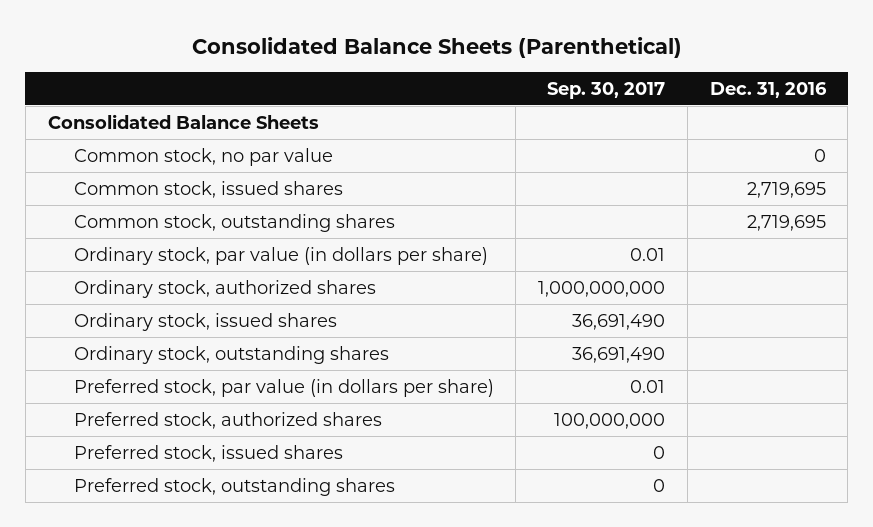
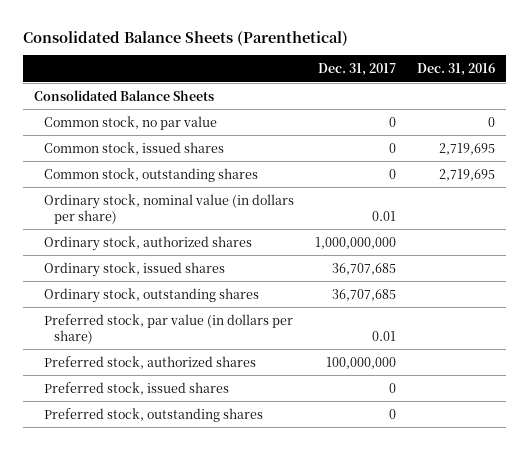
- | Sep. 30, 2017 | Dec. 31, 2016
+ | Dec. 31, 2017 | Dec. 31, 2016
- Ordinary stock, par value (in dollars per share) | 0.01 |
+ Ordinary stock, nominal value (in dollars per share) | 0.01 |

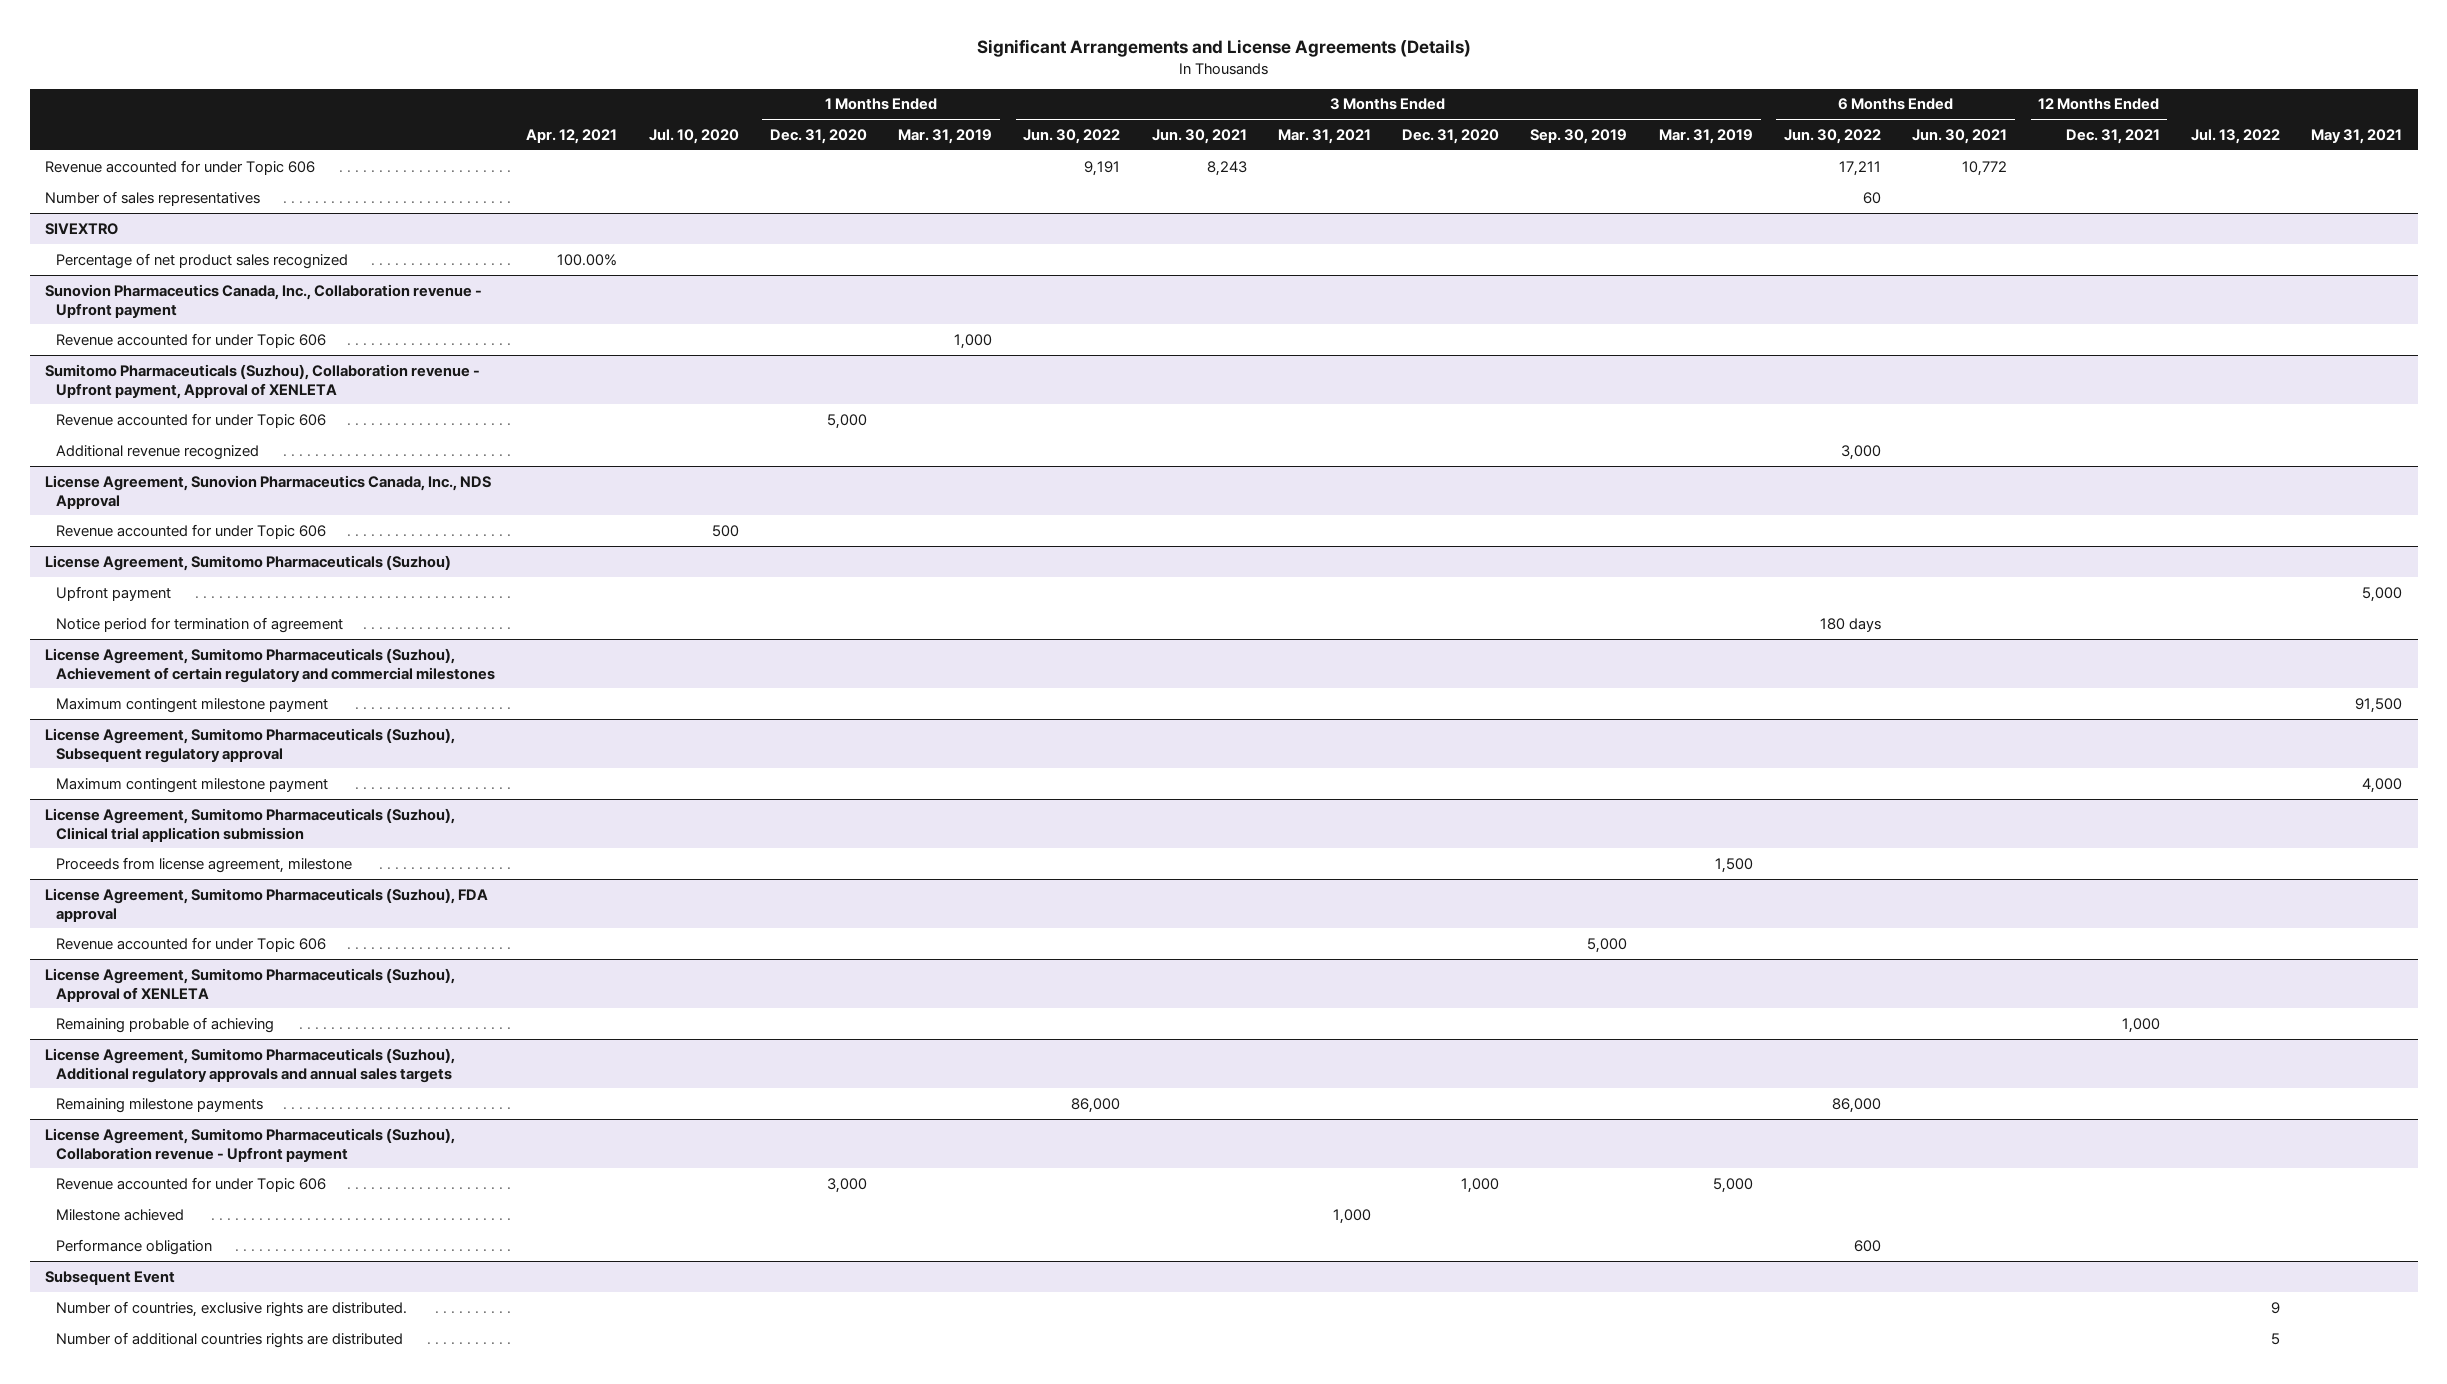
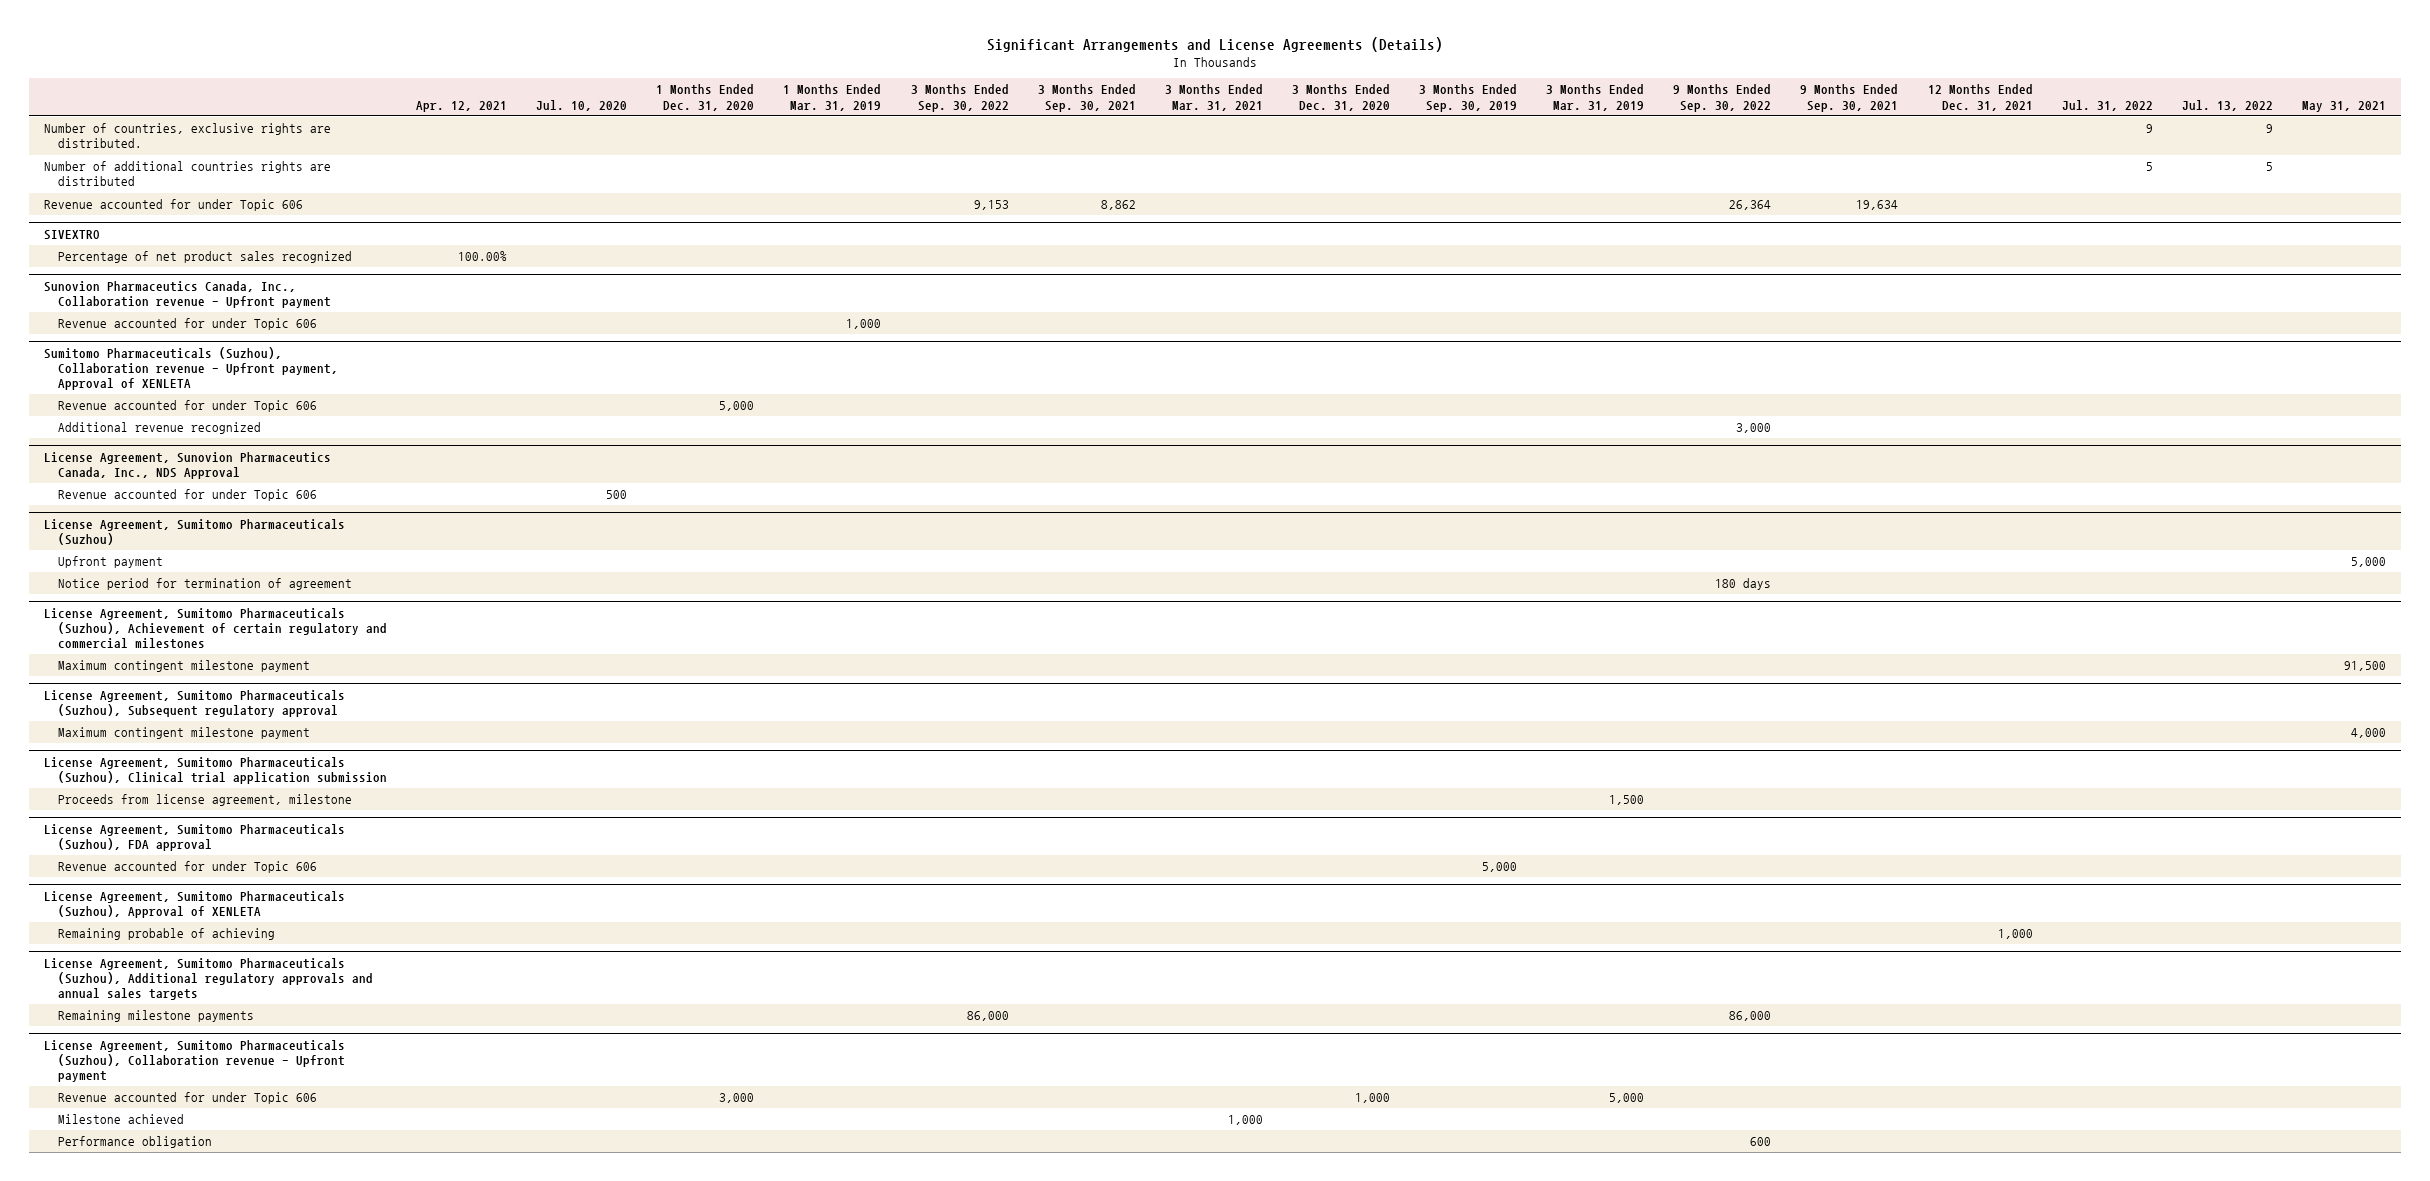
- | Apr. 12, 2021 | Jul. 10, 2020 | 1 Months Ended Dec. 31, 2020 | 1 Months Ended Mar. 31, 2019 | 3 Months Ended Jun. 30, 2022 | 3 Months Ended Jun. 30, 2021 | 3 Months Ended Mar. 31, 2021 | 3 Months Ended Dec. 31, 2020 | 3 Months Ended Sep. 30, 2019 | 3 Months Ended Mar. 31, 2019 | 6 Months Ended Jun. 30, 2022 | 6 Months Ended Jun. 30, 2021 | 12 Months Ended Dec. 31, 2021 | Jul. 13, 2022 | May 31, 2021
+ | Apr. 12, 2021 | Jul. 10, 2020 | 1 Months Ended Dec. 31, 2020 | 1 Months Ended Mar. 31, 2019 | 3 Months Ended Sep. 30, 2022 | 3 Months Ended Sep. 30, 2021 | 3 Months Ended Mar. 31, 2021 | 3 Months Ended Dec. 31, 2020 | 3 Months Ended Sep. 30, 2019 | 3 Months Ended Mar. 31, 2019 | 9 Months Ended Sep. 30, 2022 | 9 Months Ended Sep. 30, 2021 | 12 Months Ended Dec. 31, 2021 | Jul. 31, 2022 | Jul. 13, 2022 | May 31, 2021
+ Number of countries, exclusive rights are distributed. | | | | | | | | | | | | | | 9 | 9 |
+ Number of additional countries rights are distributed | | | | | | | | | | | | | | 5 | 5 |
- Number of sales representatives | | | | | | | | | | | 60 | | | |
- Subsequent Event
- Number of countries, exclusive rights are distributed. | | | | | | | | | | | | | | 9 |
- Number of additional countries rights are distributed | | | | | | | | | | | | | | 5 |

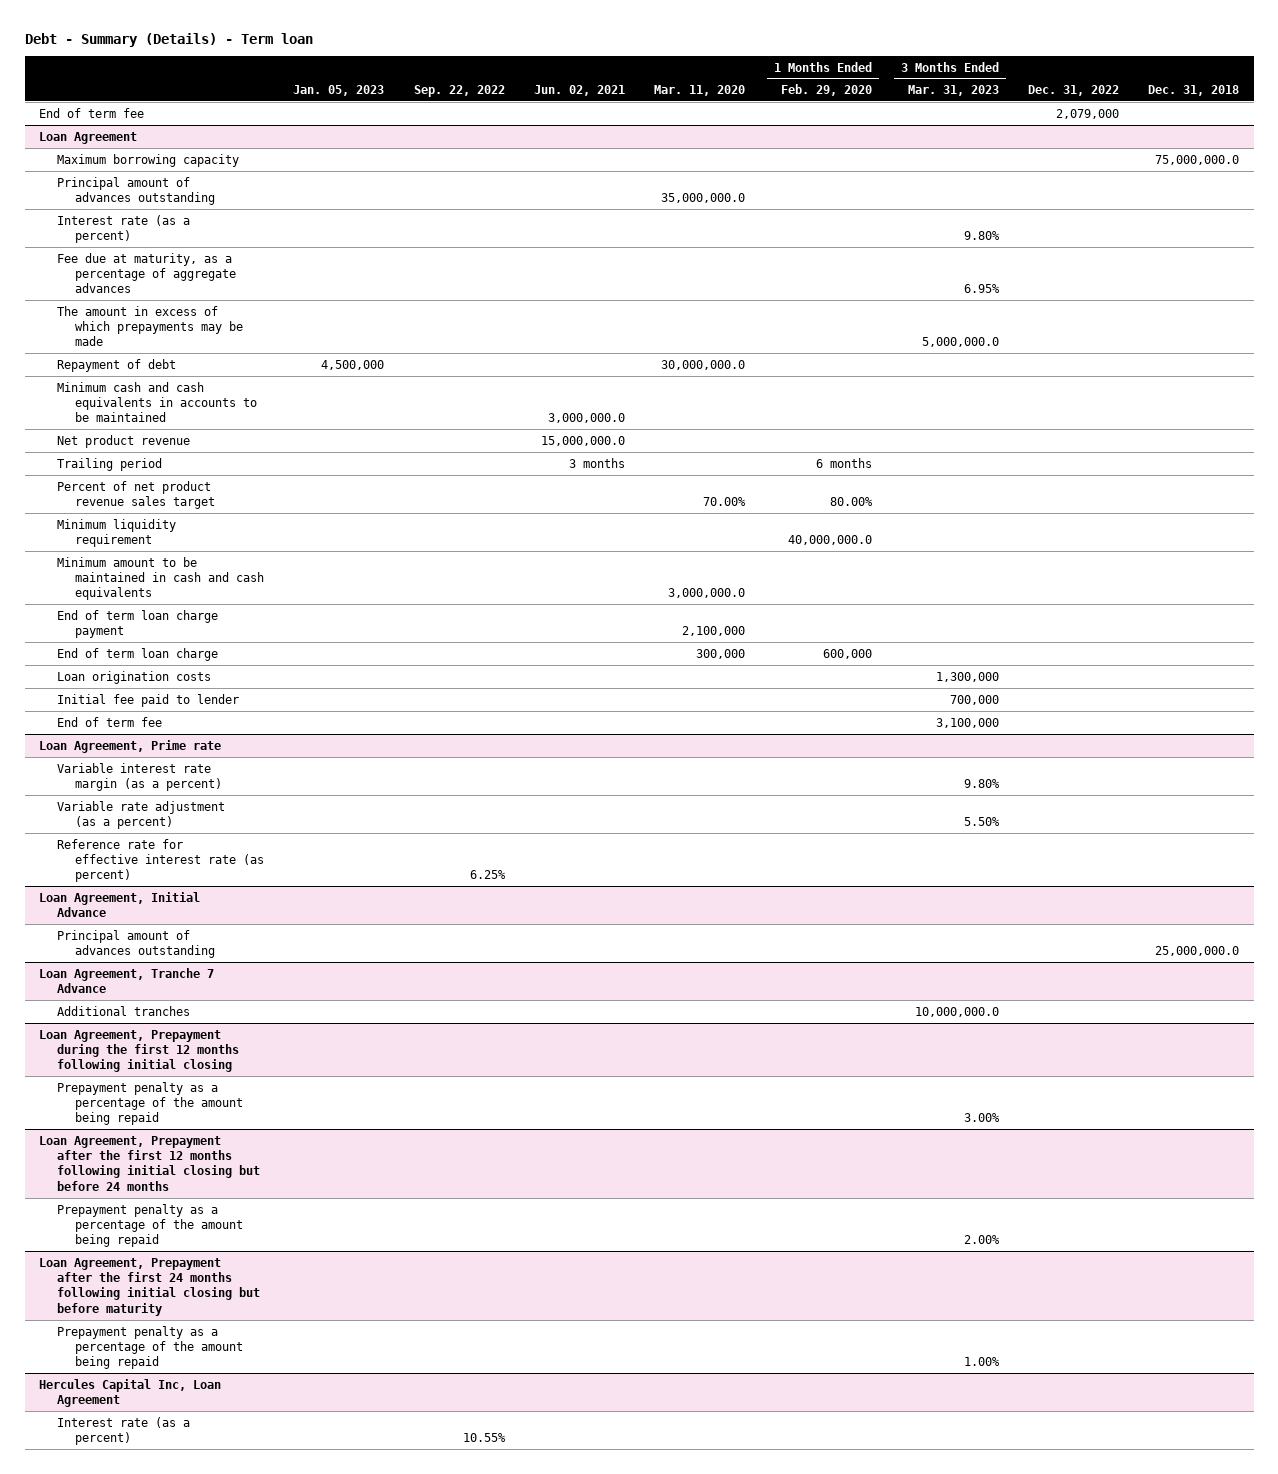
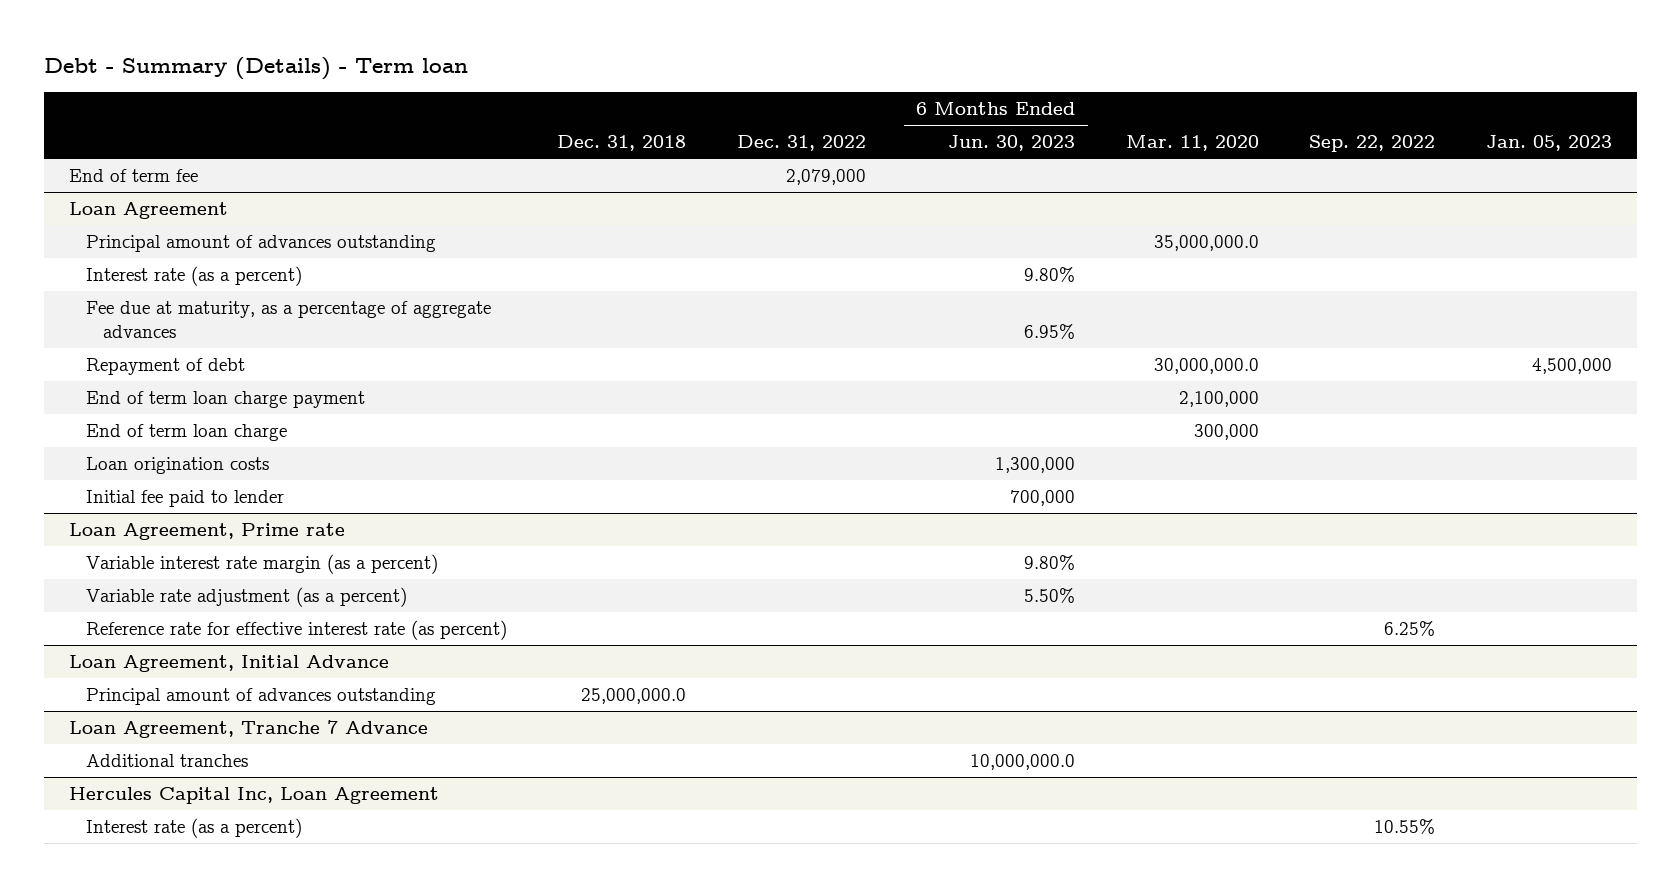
- | Jan. 05, 2023 | Sep. 22, 2022 | Jun. 02, 2021 | Mar. 11, 2020 | 1 Months Ended Feb. 29, 2020 | 3 Months Ended Mar. 31, 2023 | Dec. 31, 2022 | Dec. 31, 2018
+ | Dec. 31, 2018 | Dec. 31, 2022 | 6 Months Ended Jun. 30, 2023 | Mar. 11, 2020 | Sep. 22, 2022 | Jan. 05, 2023
@ Loan Agreement
- Maximum borrowing capacity | | | | | | | | 75,000,000.0
- The amount in excess of which prepayments may be made | | | | | | 5,000,000.0 | |
- Minimum cash and cash equivalents in accounts to be maintained | | | 3,000,000.0 | | | | |
- Net product revenue | | | 15,000,000.0 | | | | |
- Trailing period | | | 3 months | | 6 months | | |
- Percent of net product revenue sales target | | | | 70.00% | 80.00% | | |
- Minimum liquidity requirement | | | | | 40,000,000.0 | | |
- Minimum amount to be maintained in cash and cash equivalents | | | | 3,000,000.0 | | | |
- End of term fee | | | | | | 3,100,000 | |
- Loan Agreement, Prepayment during the first 12 months following initial closing
- Prepayment penalty as a percentage of the amount being repaid | | | | | | 3.00% | |
- Loan Agreement, Prepayment after the first 12 months following initial closing but before 24 months
- Prepayment penalty as a percentage of the amount being repaid | | | | | | 2.00% | |
- Loan Agreement, Prepayment after the first 24 months following initial closing but before maturity
- Prepayment penalty as a percentage of the amount being repaid | | | | | | 1.00% | |

